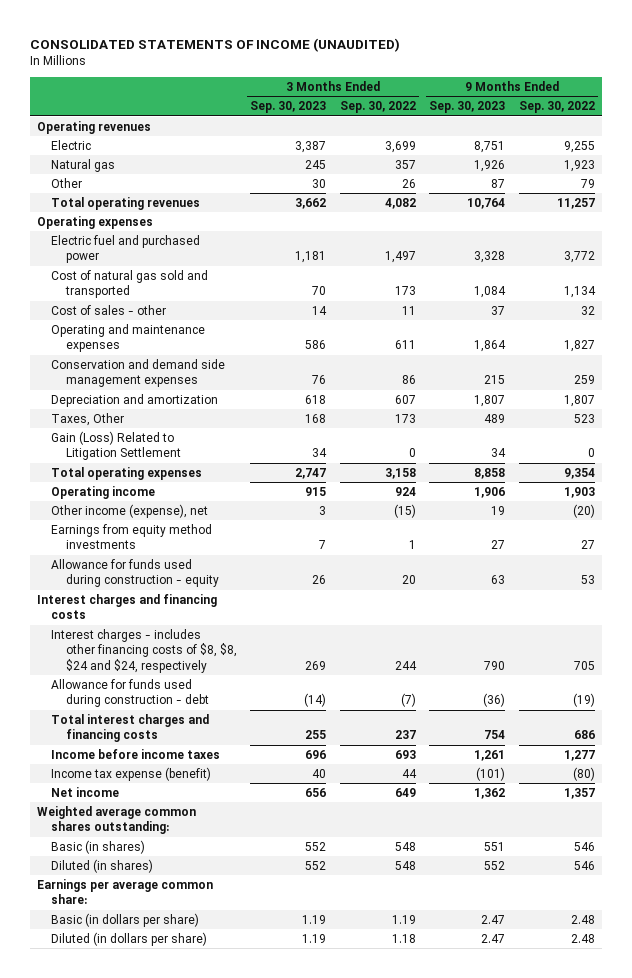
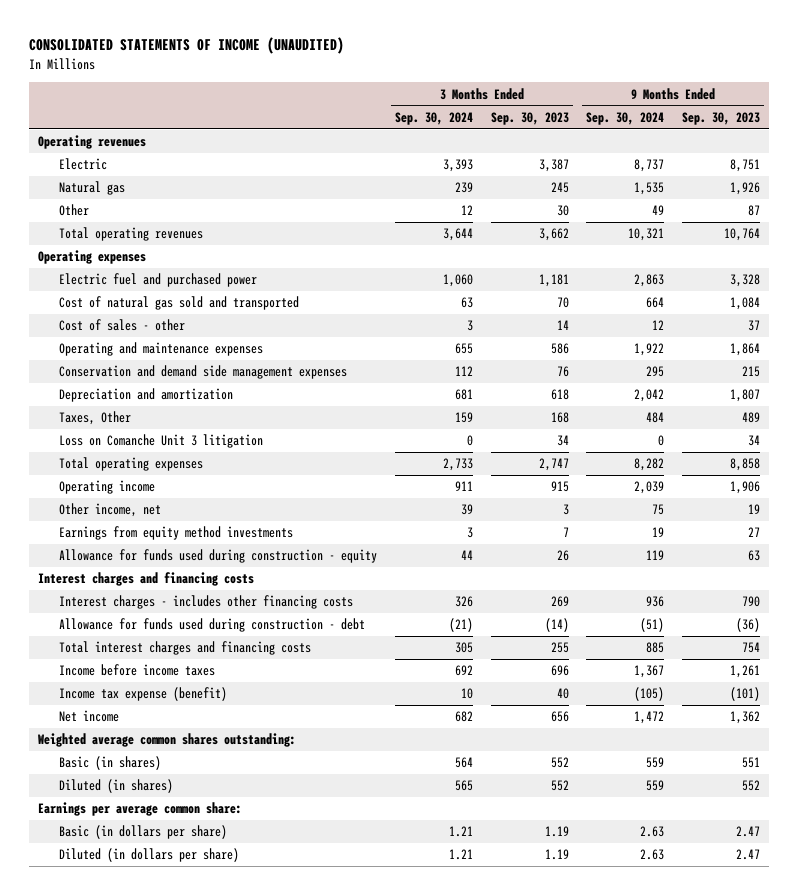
- | 3 Months Ended Sep. 30, 2023 | 3 Months Ended Sep. 30, 2022 | 9 Months Ended Sep. 30, 2023 | 9 Months Ended Sep. 30, 2022
+ | 3 Months Ended Sep. 30, 2024 | 3 Months Ended Sep. 30, 2023 | 9 Months Ended Sep. 30, 2024 | 9 Months Ended Sep. 30, 2023
- Gain (Loss) Related to Litigation Settlement | 34 | 0 | 34 | 0
+ Loss on Comanche Unit 3 litigation | 0 | 34 | 0 | 34
- Other income (expense), net | 3 | (15) | 19 | (20)
+ Other income, net | 39 | 3 | 75 | 19
- Interest charges - includes other financing costs of $8, $8, $24 and $24, respectively | 269 | 244 | 790 | 705
+ Interest charges - includes other financing costs | 326 | 269 | 936 | 790

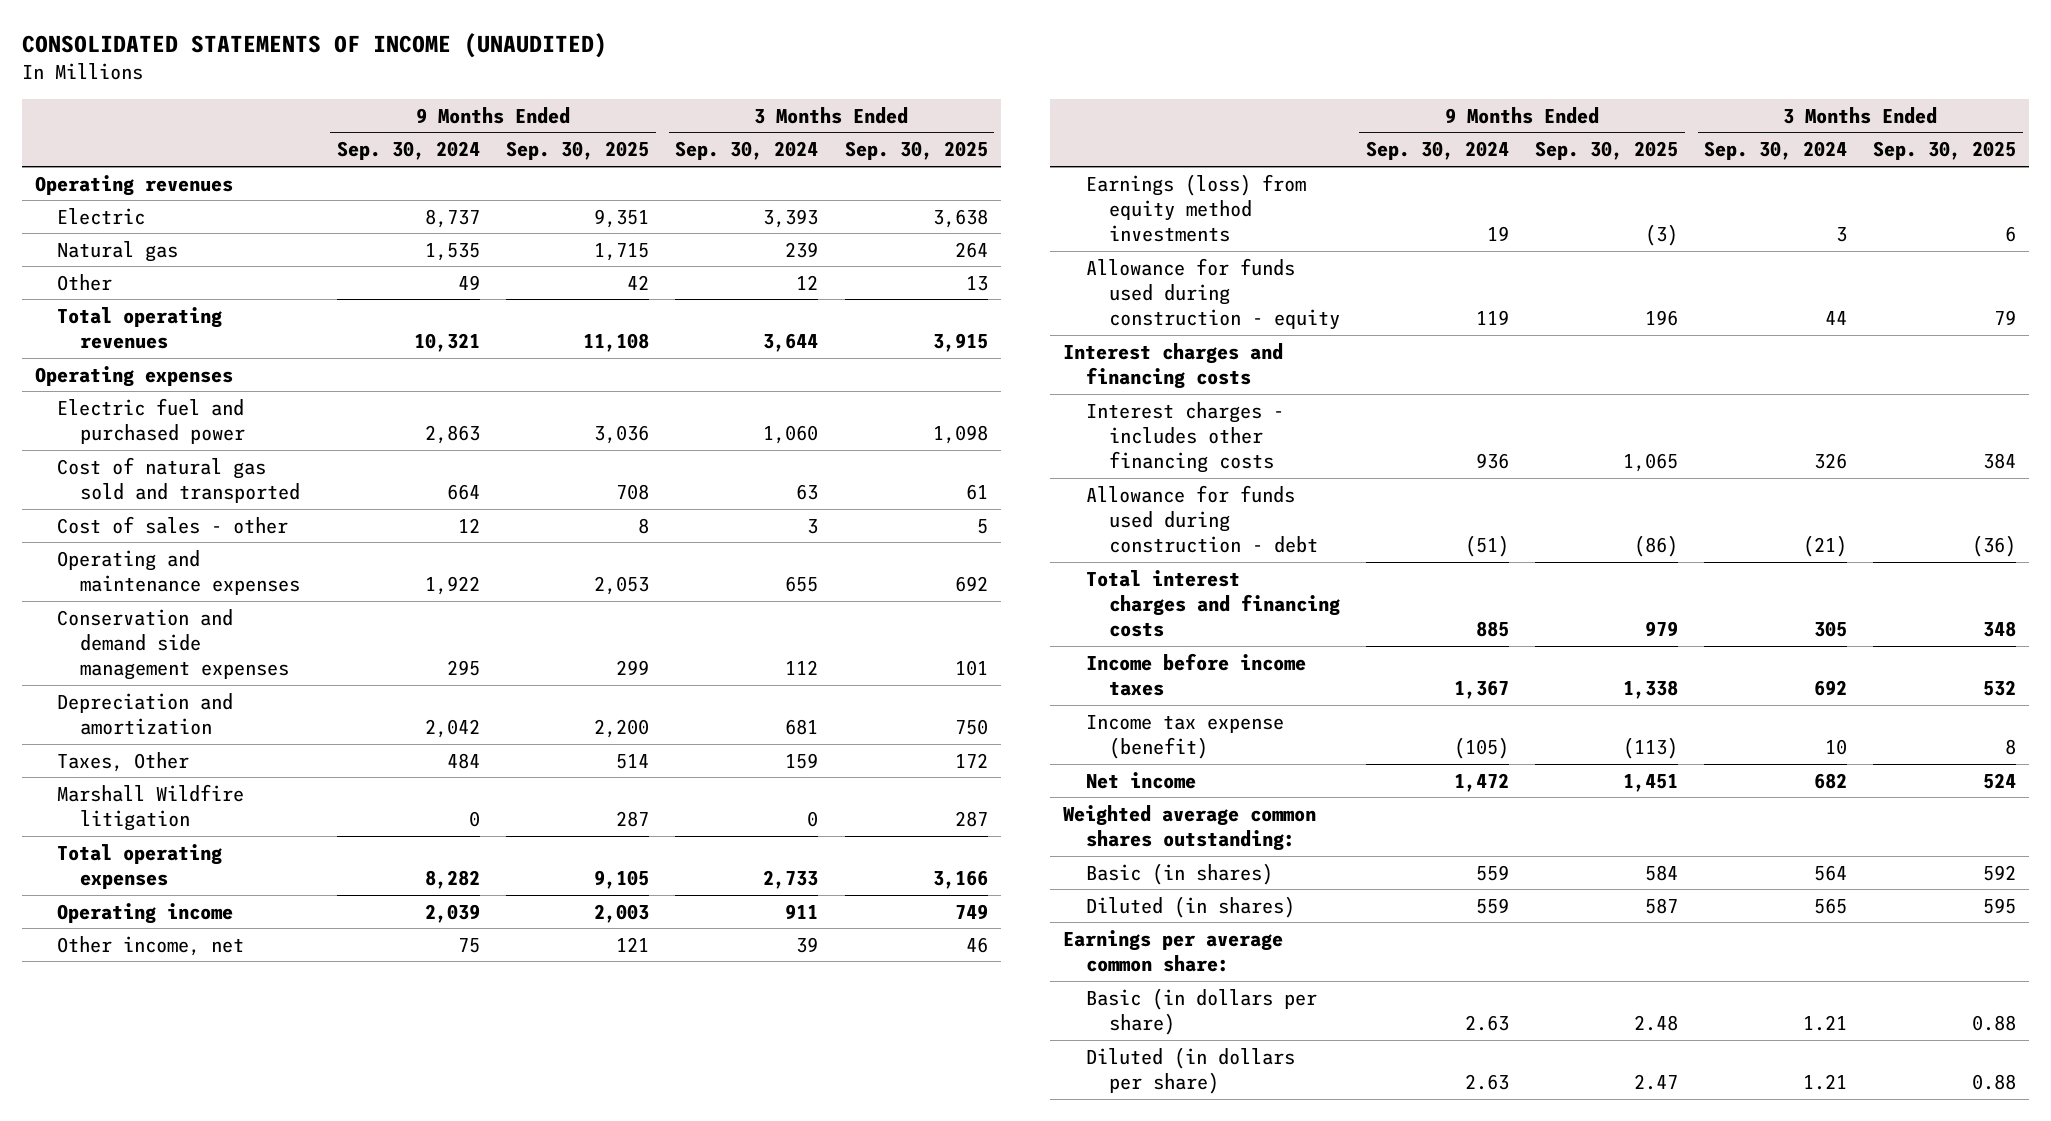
- | 3 Months Ended Sep. 30, 2024 | 3 Months Ended Sep. 30, 2023 | 9 Months Ended Sep. 30, 2024 | 9 Months Ended Sep. 30, 2023
+ | 9 Months Ended Sep. 30, 2024 | 9 Months Ended Sep. 30, 2025 | 3 Months Ended Sep. 30, 2024 | 3 Months Ended Sep. 30, 2025
- Loss on Comanche Unit 3 litigation | 0 | 34 | 0 | 34
+ Marshall Wildfire litigation | 0 | 287 | 0 | 287
- Earnings from equity method investments | 3 | 7 | 19 | 27
+ Earnings (loss) from equity method investments | 19 | (3) | 3 | 6

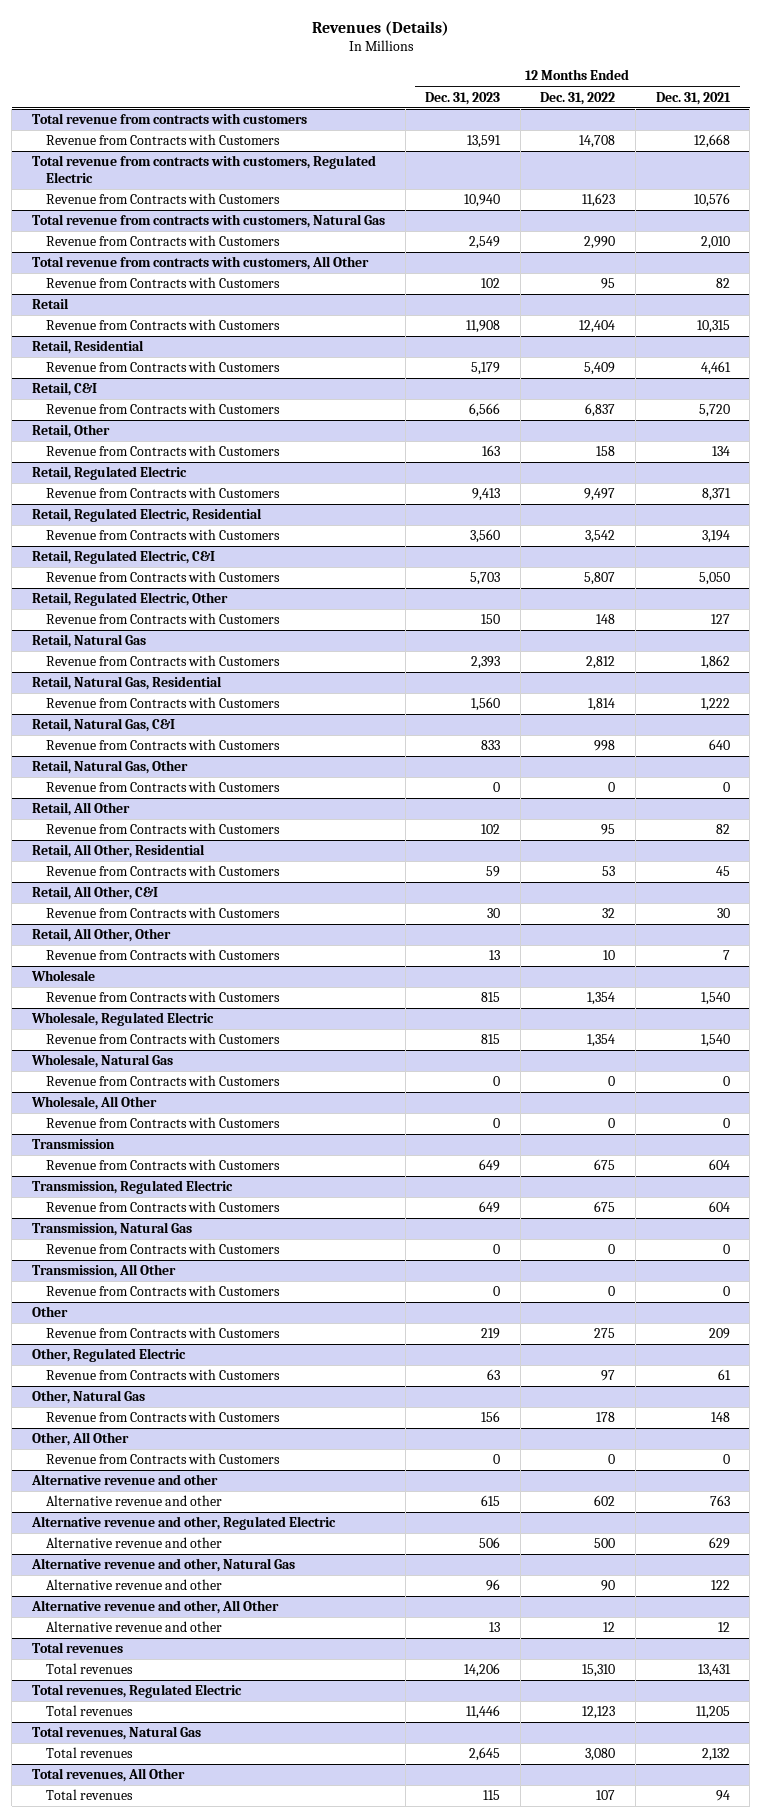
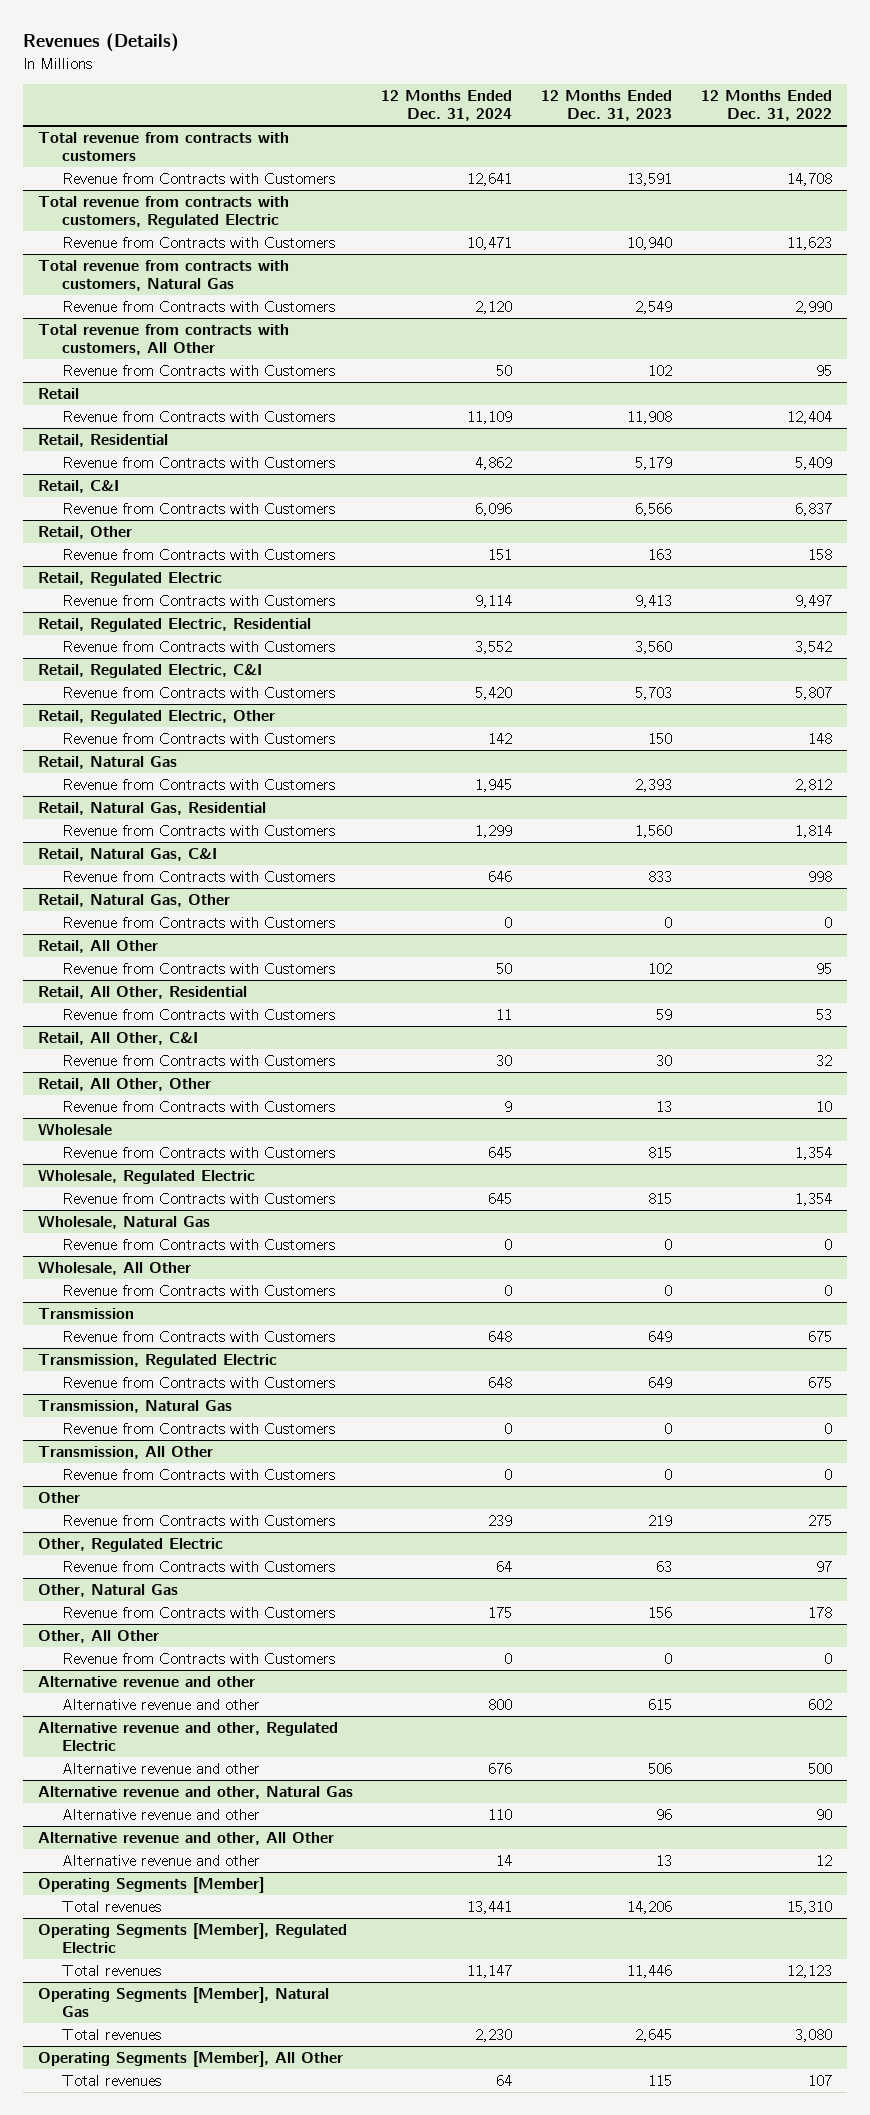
- | 12 Months Ended Dec. 31, 2023 | 12 Months Ended Dec. 31, 2022 | 12 Months Ended Dec. 31, 2021
+ | 12 Months Ended Dec. 31, 2024 | 12 Months Ended Dec. 31, 2023 | 12 Months Ended Dec. 31, 2022
- Total revenues
+ Operating Segments [Member]
- Total revenues, Regulated Electric
+ Operating Segments [Member], Regulated Electric
- Total revenues, Natural Gas
+ Operating Segments [Member], Natural Gas
- Total revenues, All Other
+ Operating Segments [Member], All Other

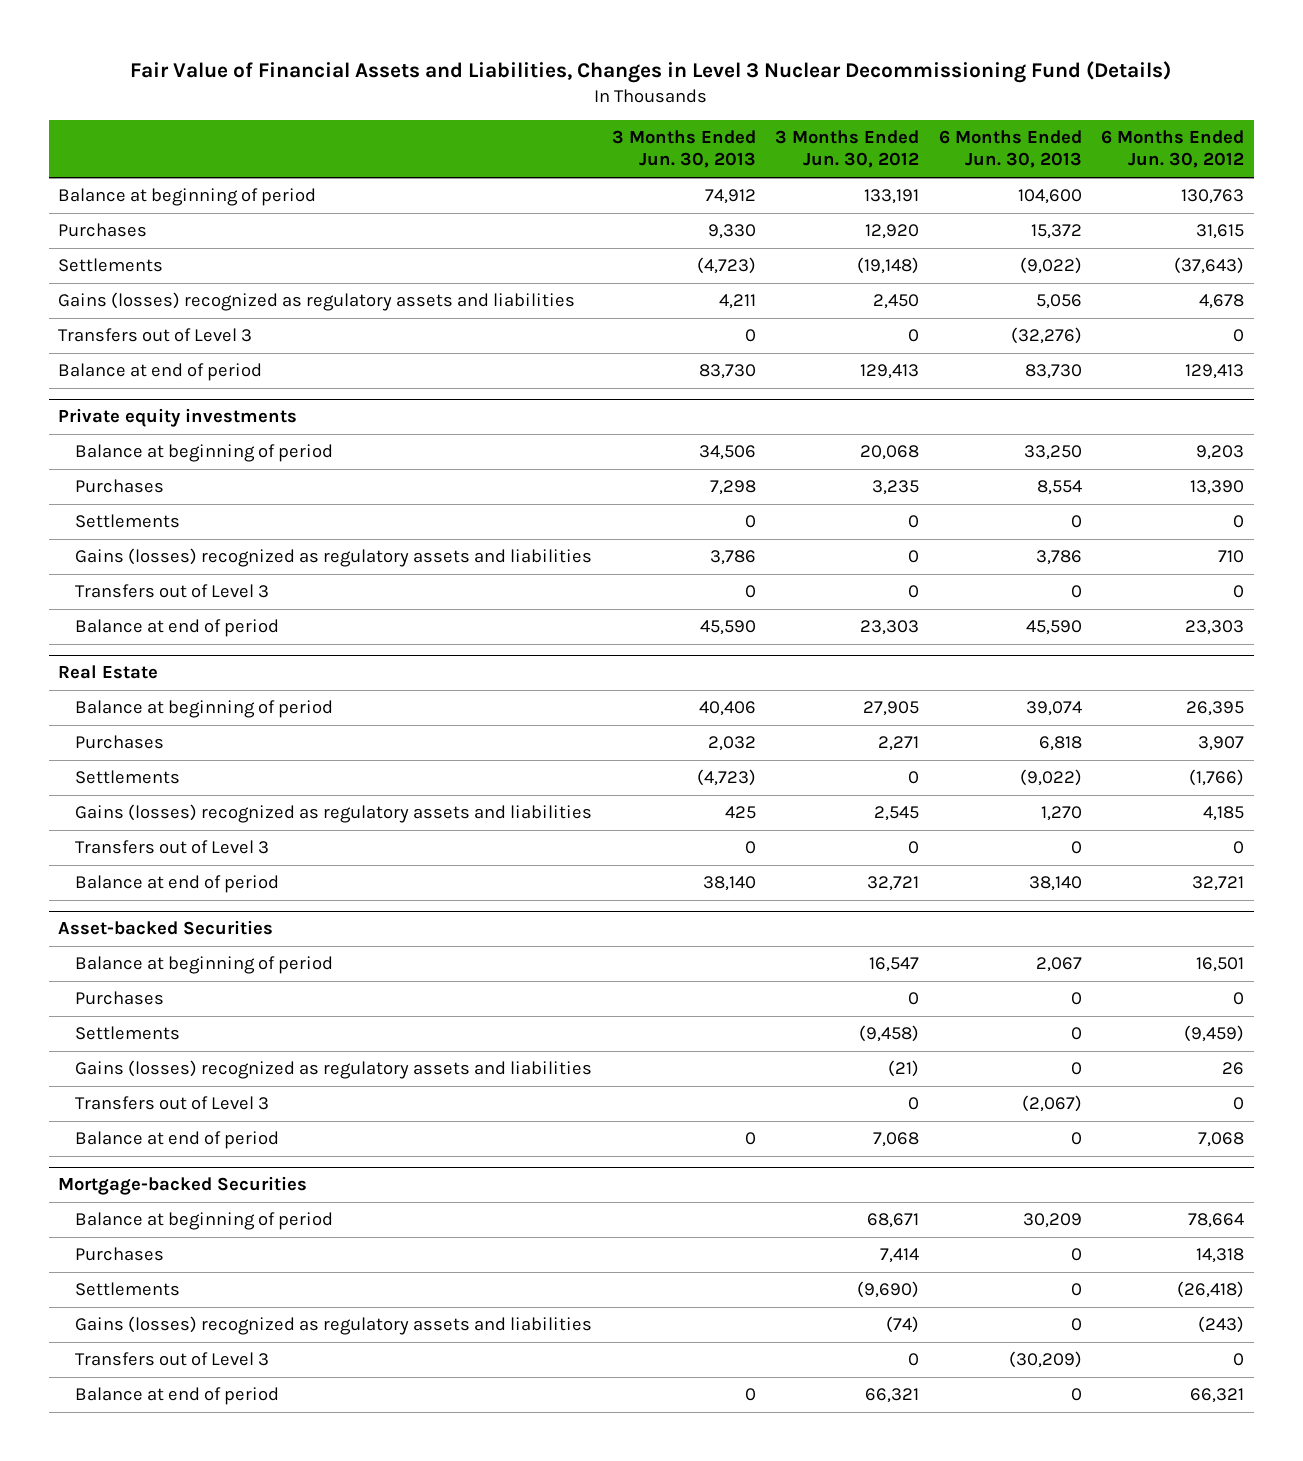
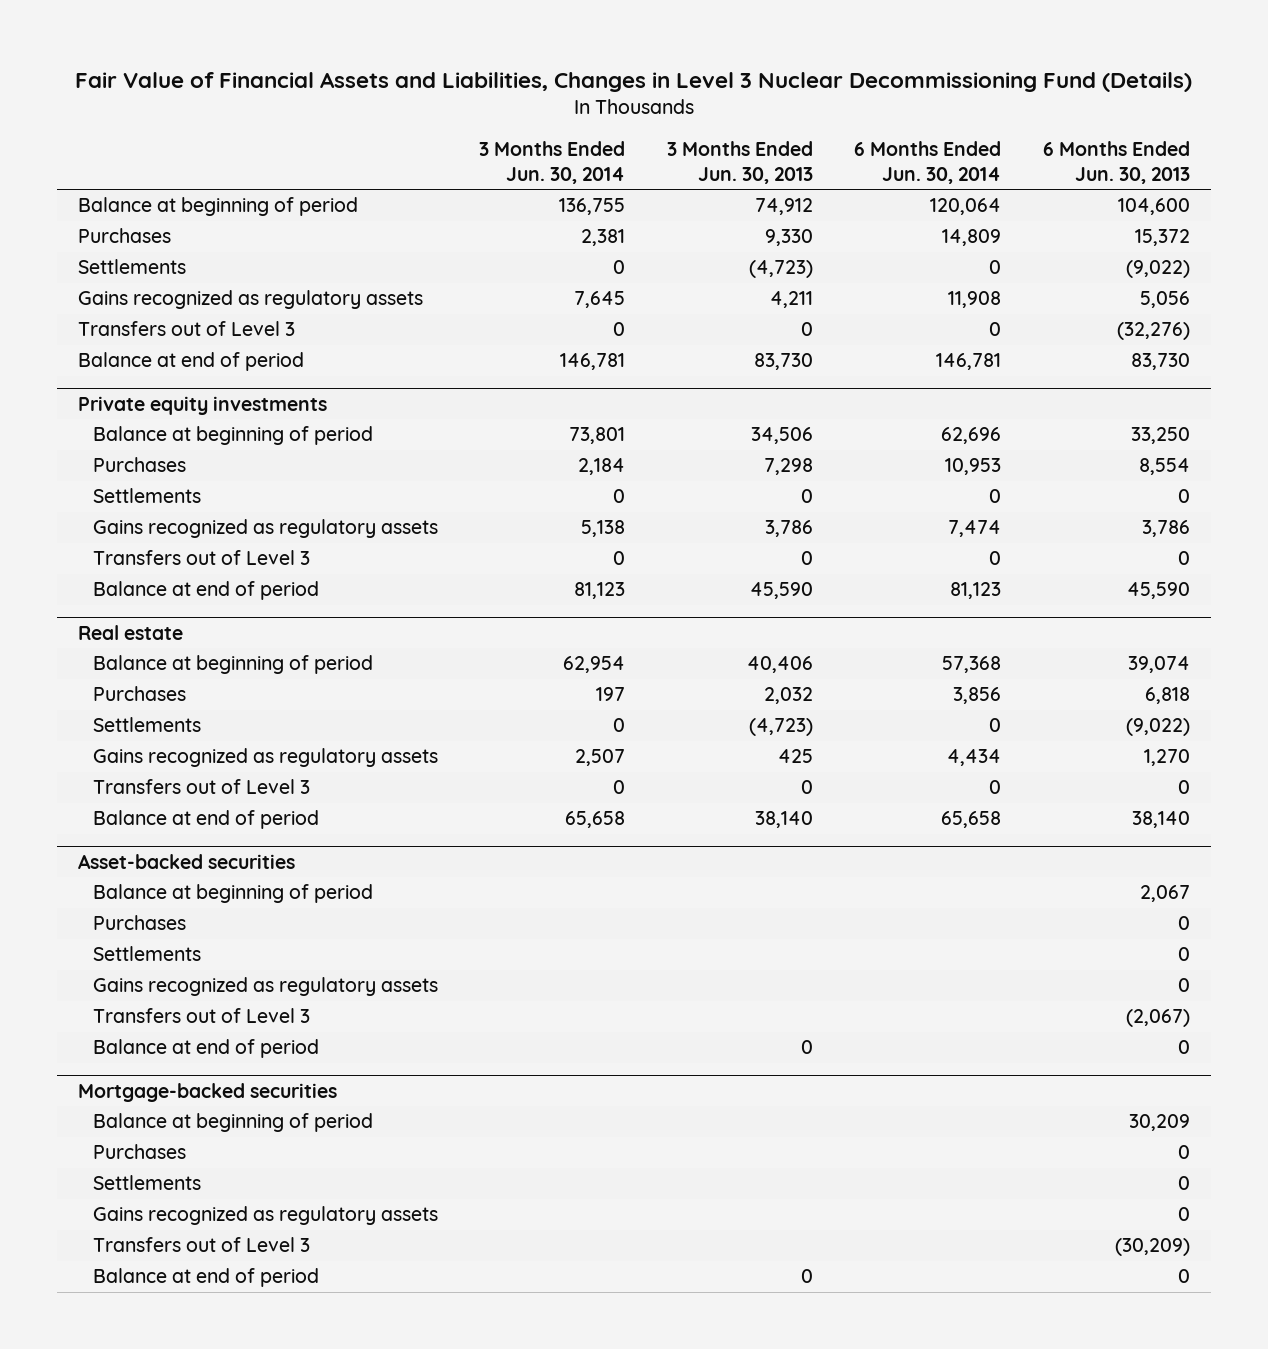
- | 3 Months Ended Jun. 30, 2013 | 3 Months Ended Jun. 30, 2012 | 6 Months Ended Jun. 30, 2013 | 6 Months Ended Jun. 30, 2012
+ | 3 Months Ended Jun. 30, 2014 | 3 Months Ended Jun. 30, 2013 | 6 Months Ended Jun. 30, 2014 | 6 Months Ended Jun. 30, 2013
- Gains (losses) recognized as regulatory assets and liabilities | 4,211 | 2,450 | 5,056 | 4,678
+ Gains recognized as regulatory assets | 7,645 | 4,211 | 11,908 | 5,056
@ Private equity investments
- Gains (losses) recognized as regulatory assets and liabilities | 3,786 | 0 | 3,786 | 710
+ Gains recognized as regulatory assets | 5,138 | 3,786 | 7,474 | 3,786
- Real Estate
+ Real estate
- Gains (losses) recognized as regulatory assets and liabilities | 425 | 2,545 | 1,270 | 4,185
+ Gains recognized as regulatory assets | 2,507 | 425 | 4,434 | 1,270
- Asset-backed Securities
+ Asset-backed securities
- Gains (losses) recognized as regulatory assets and liabilities | | (21) | 0 | 26
+ Gains recognized as regulatory assets | | | | 0
- Mortgage-backed Securities
+ Mortgage-backed securities
- Gains (losses) recognized as regulatory assets and liabilities | | (74) | 0 | (243)
+ Gains recognized as regulatory assets | | | | 0

